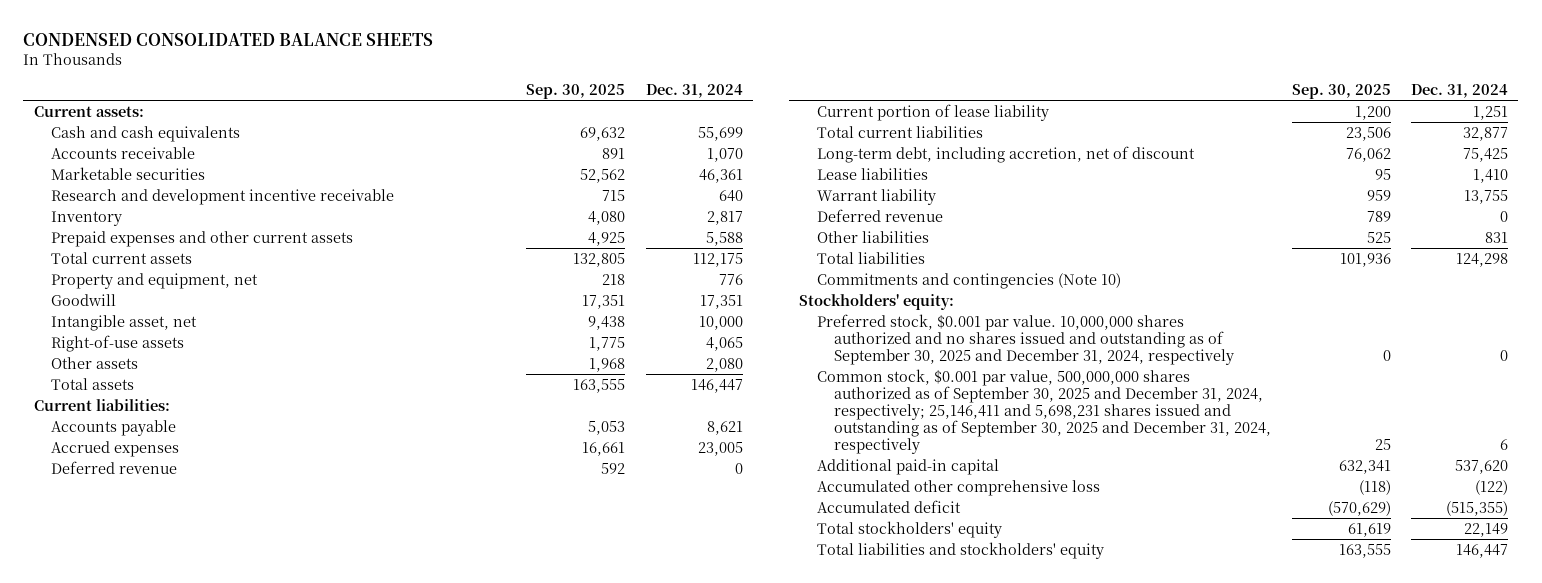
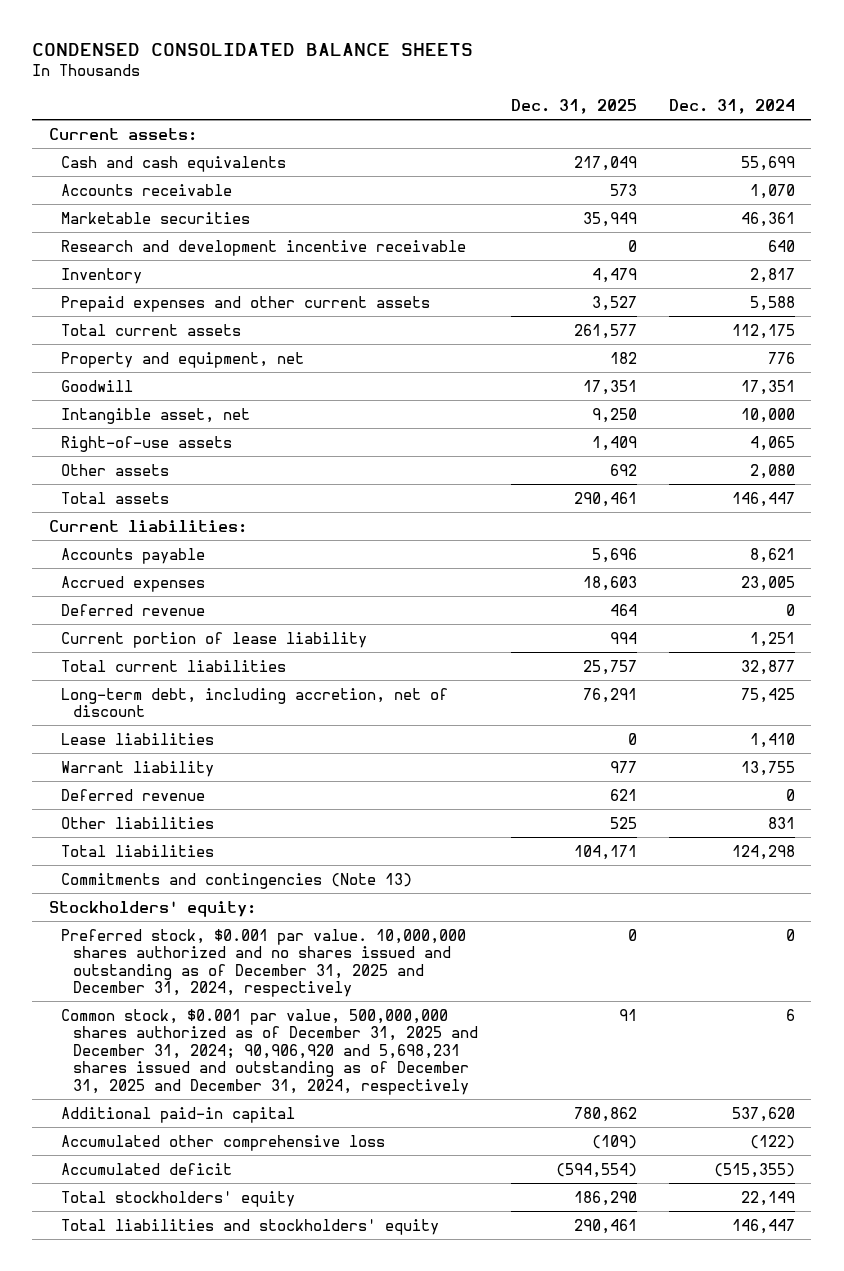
- | Sep. 30, 2025 | Dec. 31, 2024
+ | Dec. 31, 2025 | Dec. 31, 2024
- Commitments and contingencies (Note 10)
+ Commitments and contingencies (Note 13)
- Preferred stock, $0.001 par value. 10,000,000 shares authorized and no shares issued and outstanding as of September 30, 2025 and December 31, 2024, respectively | 0 | 0
- Common stock, $0.001 par value, 500,000,000 shares authorized as of September 30, 2025 and December 31, 2024, respectively; 25,146,411 and 5,698,231 shares issued and outstanding as of September 30, 2025 and December 31, 2024, respectively | 25 | 6
+ Preferred stock, $0.001 par value. 10,000,000 shares authorized and no shares issued and outstanding as of December 31, 2025 and December 31, 2024, respectively | 0 | 0
+ Common stock, $0.001 par value, 500,000,000 shares authorized as of December 31, 2025 and December 31, 2024; 90,906,920 and 5,698,231 shares issued and outstanding as of December 31, 2025 and December 31, 2024, respectively | 91 | 6

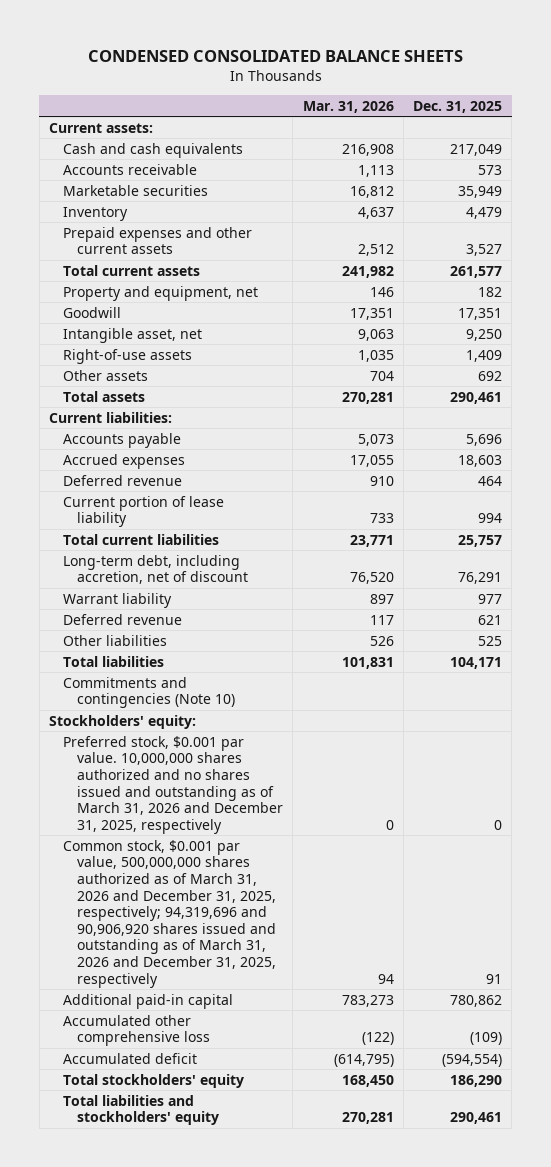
- | Dec. 31, 2025 | Dec. 31, 2024
+ | Mar. 31, 2026 | Dec. 31, 2025
- Research and development incentive receivable | 0 | 640
- Lease liabilities | 0 | 1,410
- Commitments and contingencies (Note 13)
+ Commitments and contingencies (Note 10)
- Preferred stock, $0.001 par value. 10,000,000 shares authorized and no shares issued and outstanding as of December 31, 2025 and December 31, 2024, respectively | 0 | 0
- Common stock, $0.001 par value, 500,000,000 shares authorized as of December 31, 2025 and December 31, 2024; 90,906,920 and 5,698,231 shares issued and outstanding as of December 31, 2025 and December 31, 2024, respectively | 91 | 6
+ Preferred stock, $0.001 par value. 10,000,000 shares authorized and no shares issued and outstanding as of March 31, 2026 and December 31, 2025, respectively | 0 | 0
+ Common stock, $0.001 par value, 500,000,000 shares authorized as of March 31, 2026 and December 31, 2025, respectively; 94,319,696 and 90,906,920 shares issued and outstanding as of March 31, 2026 and December 31, 2025, respectively | 94 | 91

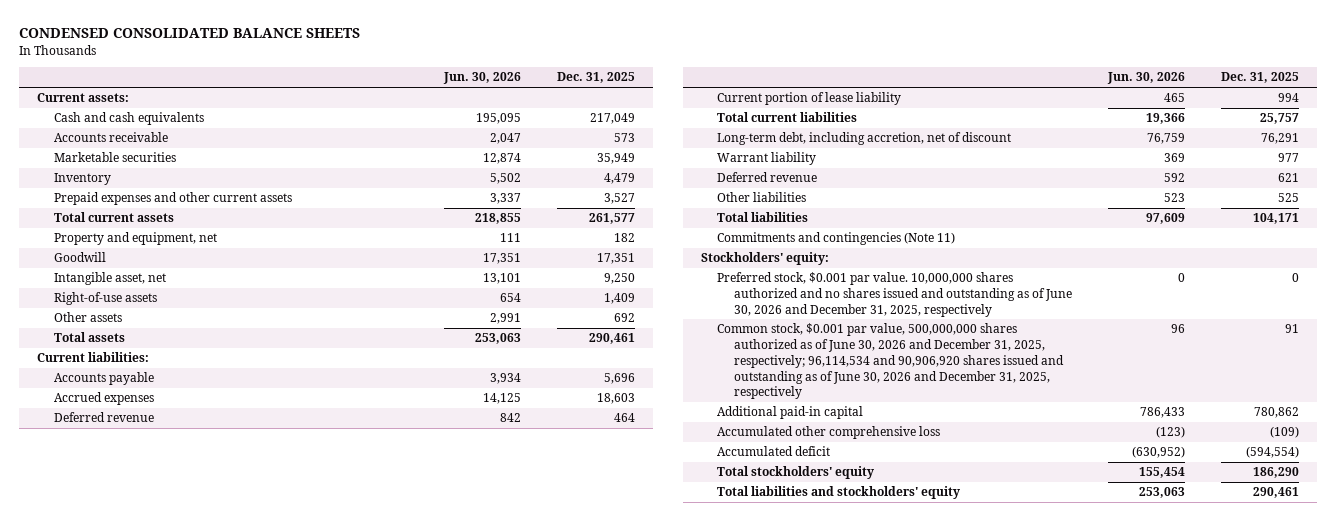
- | Mar. 31, 2026 | Dec. 31, 2025
+ | Jun. 30, 2026 | Dec. 31, 2025
- Commitments and contingencies (Note 10)
+ Commitments and contingencies (Note 11)
- Preferred stock, $0.001 par value. 10,000,000 shares authorized and no shares issued and outstanding as of March 31, 2026 and December 31, 2025, respectively | 0 | 0
- Common stock, $0.001 par value, 500,000,000 shares authorized as of March 31, 2026 and December 31, 2025, respectively; 94,319,696 and 90,906,920 shares issued and outstanding as of March 31, 2026 and December 31, 2025, respectively | 94 | 91
+ Preferred stock, $0.001 par value. 10,000,000 shares authorized and no shares issued and outstanding as of June 30, 2026 and December 31, 2025, respectively | 0 | 0
+ Common stock, $0.001 par value, 500,000,000 shares authorized as of June 30, 2026 and December 31, 2025, respectively; 96,114,534 and 90,906,920 shares issued and outstanding as of June 30, 2026 and December 31, 2025, respectively | 96 | 91

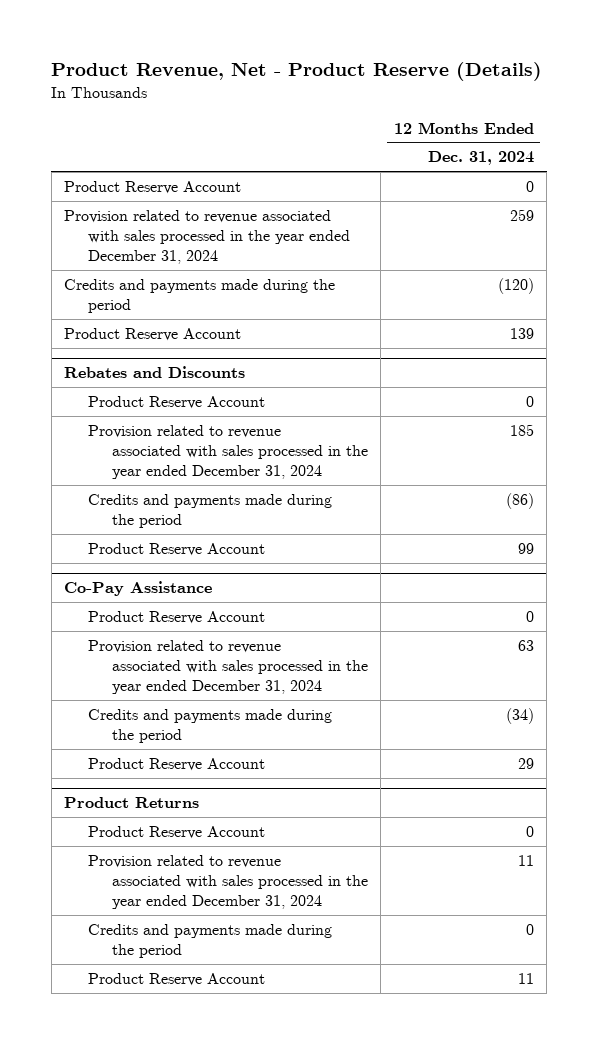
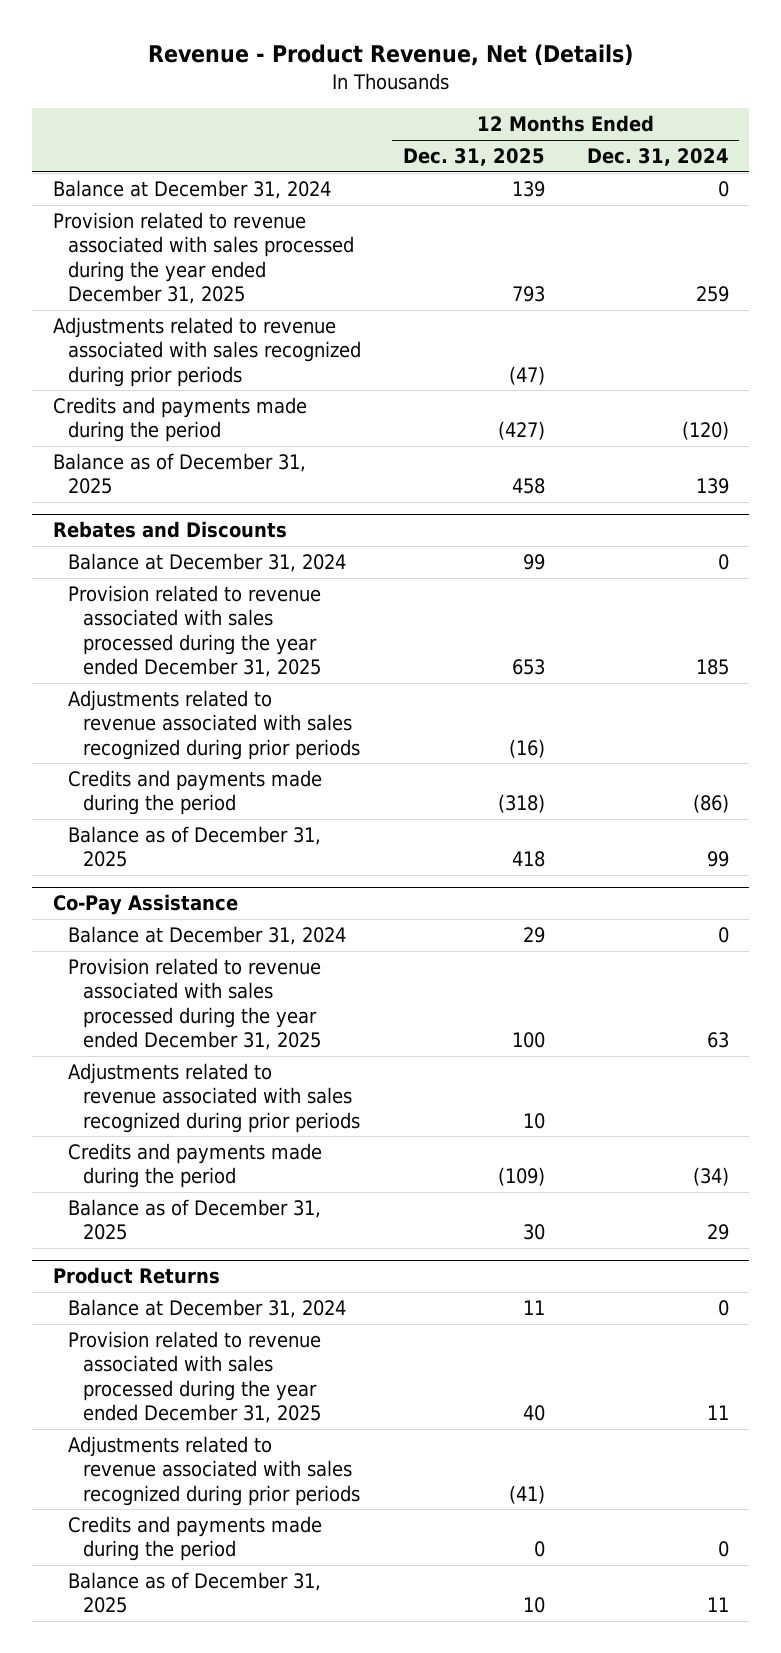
- Product Revenue, Net - Product Reserve (Details)
+ Revenue - Product Revenue, Net (Details)
- | 12 Months Ended Dec. 31, 2024
+ | 12 Months Ended Dec. 31, 2025 | 12 Months Ended Dec. 31, 2024
- Product Reserve Account | 0
- Provision related to revenue associated with sales processed in the year ended December 31, 2024 | 259
+ Balance at December 31, 2024 | 139 | 0
+ Provision related to revenue associated with sales processed during the year ended December 31, 2025 | 793 | 259
+ Adjustments related to revenue associated with sales recognized during prior periods | (47) |
- Product Reserve Account | 139
+ Balance as of December 31, 2025 | 458 | 139
@ Rebates and Discounts
- Product Reserve Account | 0
- Provision related to revenue associated with sales processed in the year ended December 31, 2024 | 185
+ Balance at December 31, 2024 | 99 | 0
+ Provision related to revenue associated with sales processed during the year ended December 31, 2025 | 653 | 185
+ Adjustments related to revenue associated with sales recognized during prior periods | (16) |
- Product Reserve Account | 99
+ Balance as of December 31, 2025 | 418 | 99
@ Co-Pay Assistance
- Product Reserve Account | 0
- Provision related to revenue associated with sales processed in the year ended December 31, 2024 | 63
+ Balance at December 31, 2024 | 29 | 0
+ Provision related to revenue associated with sales processed during the year ended December 31, 2025 | 100 | 63
+ Adjustments related to revenue associated with sales recognized during prior periods | 10 |
- Product Reserve Account | 29
+ Balance as of December 31, 2025 | 30 | 29
@ Product Returns
- Product Reserve Account | 0
- Provision related to revenue associated with sales processed in the year ended December 31, 2024 | 11
+ Balance at December 31, 2024 | 11 | 0
+ Provision related to revenue associated with sales processed during the year ended December 31, 2025 | 40 | 11
+ Adjustments related to revenue associated with sales recognized during prior periods | (41) |
- Product Reserve Account | 11
+ Balance as of December 31, 2025 | 10 | 11

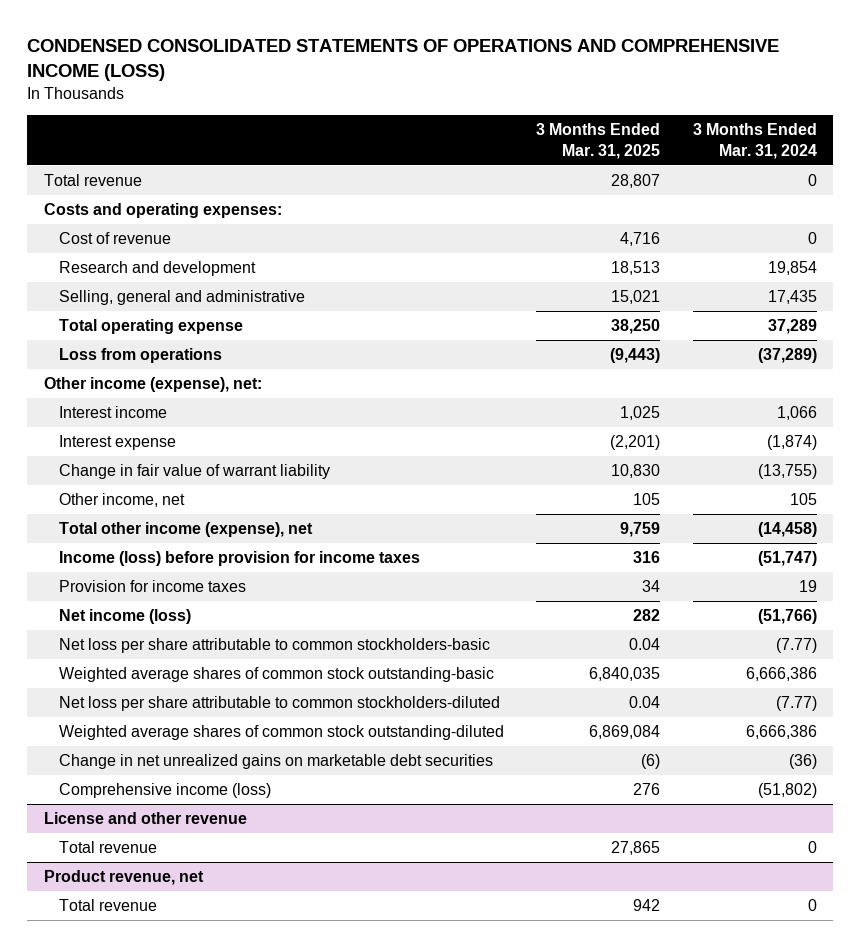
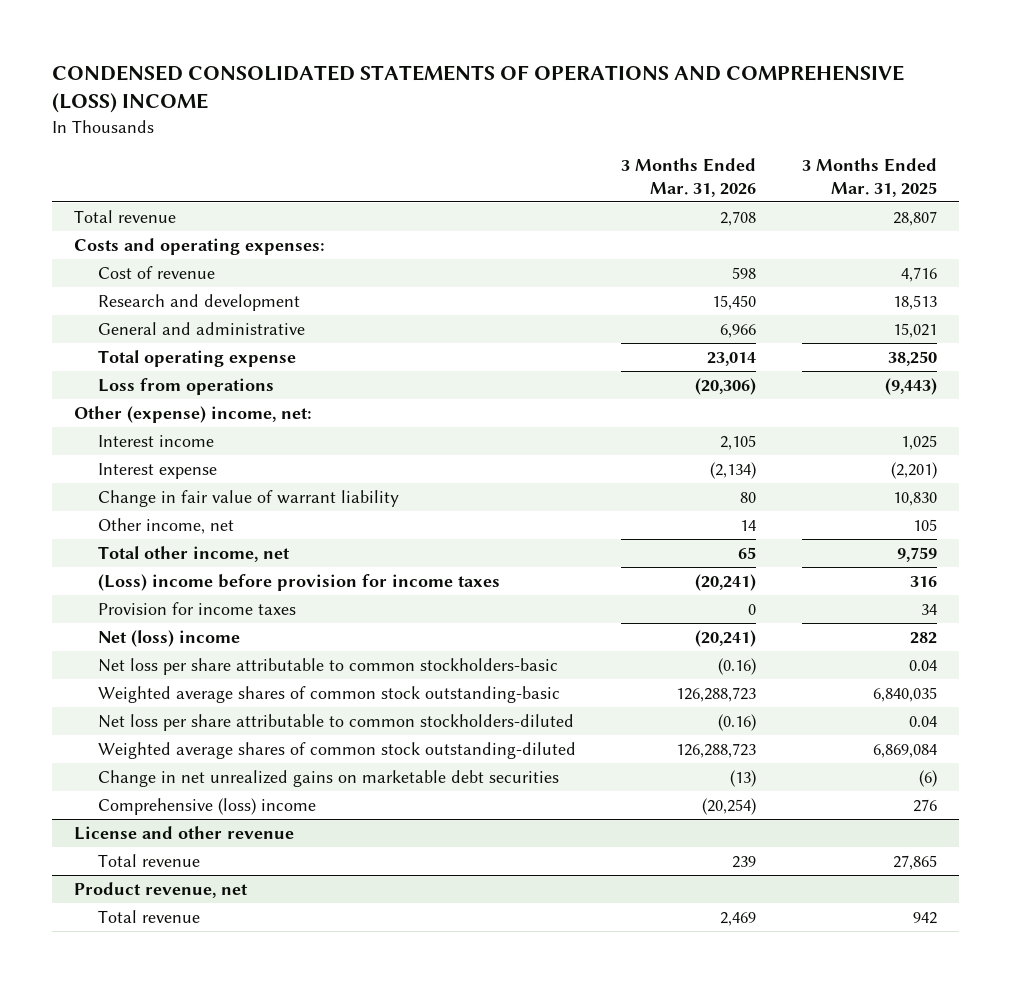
- CONDENSED CONSOLIDATED STATEMENTS OF OPERATIONS AND COMPREHENSIVE INCOME (LOSS)
+ CONDENSED CONSOLIDATED STATEMENTS OF OPERATIONS AND COMPREHENSIVE (LOSS) INCOME
- | 3 Months Ended Mar. 31, 2025 | 3 Months Ended Mar. 31, 2024
+ | 3 Months Ended Mar. 31, 2026 | 3 Months Ended Mar. 31, 2025
- Selling, general and administrative | 15,021 | 17,435
+ General and administrative | 6,966 | 15,021
- Other income (expense), net:
+ Other (expense) income, net:
- Total other income (expense), net | 9,759 | (14,458)
- Income (loss) before provision for income taxes | 316 | (51,747)
+ Total other income, net | 65 | 9,759
+ (Loss) income before provision for income taxes | (20,241) | 316
- Net income (loss) | 282 | (51,766)
+ Net (loss) income | (20,241) | 282
- Comprehensive income (loss) | 276 | (51,802)
+ Comprehensive (loss) income | (20,254) | 276

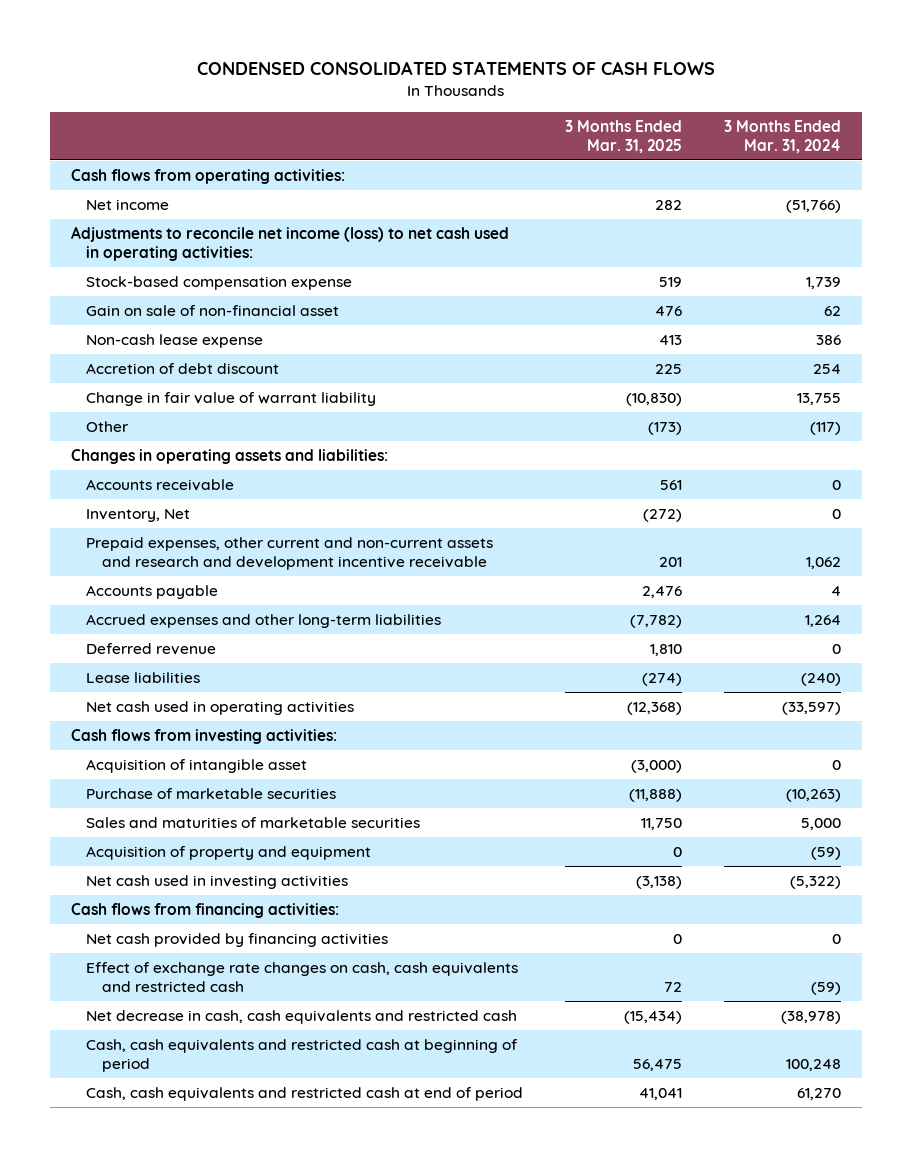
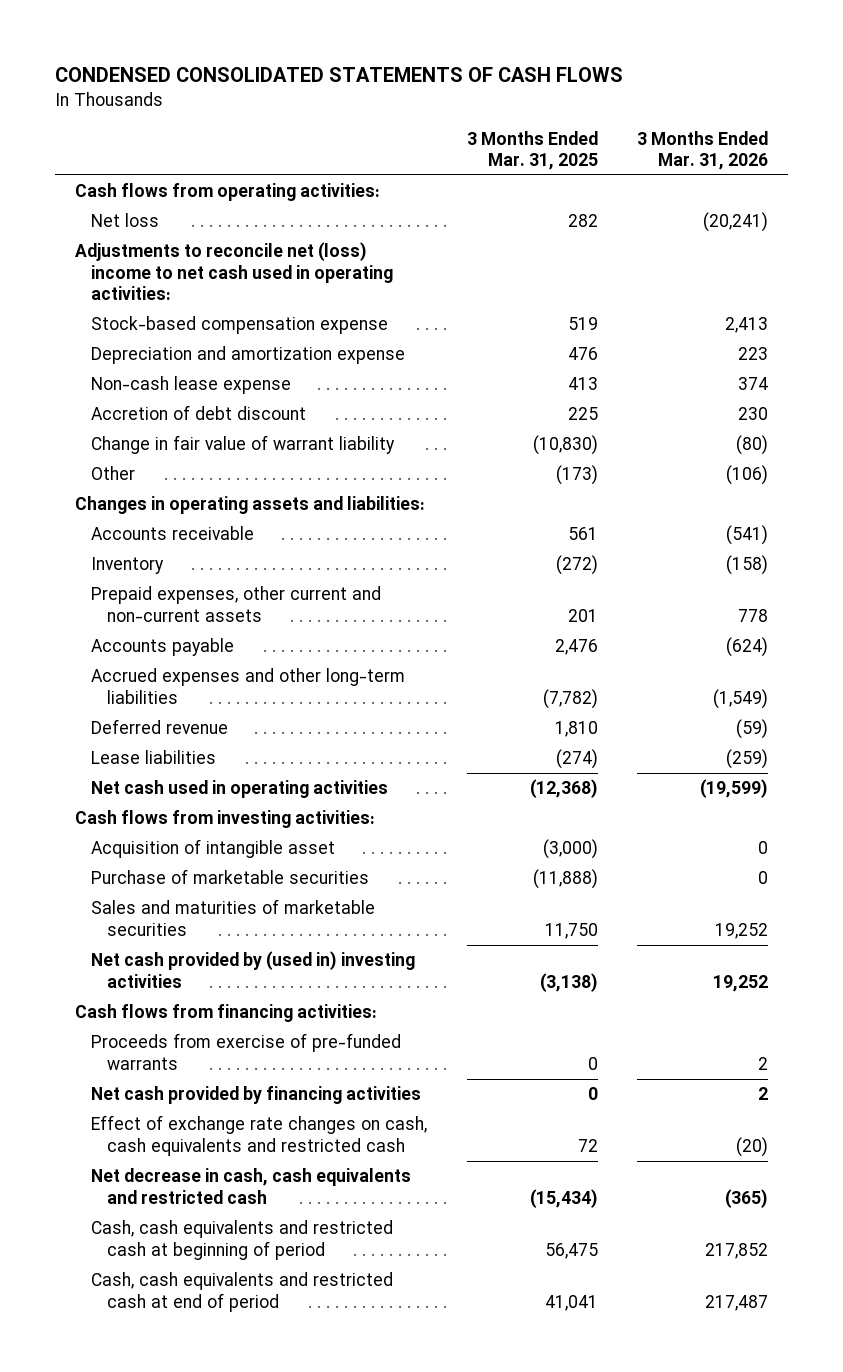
- | 3 Months Ended Mar. 31, 2025 | 3 Months Ended Mar. 31, 2024
+ | 3 Months Ended Mar. 31, 2025 | 3 Months Ended Mar. 31, 2026
- Net income | 282 | (51,766)
- Adjustments to reconcile net income (loss) to net cash used in operating activities:
+ Net loss | 282 | (20,241)
+ Adjustments to reconcile net (loss) income to net cash used in operating activities:
- Gain on sale of non-financial asset | 476 | 62
+ Depreciation and amortization expense | 476 | 223
- Inventory, Net | (272) | 0
- Prepaid expenses, other current and non-current assets and research and development incentive receivable | 201 | 1,062
+ Inventory | (272) | (158)
+ Prepaid expenses, other current and non-current assets | 201 | 778
- Acquisition of property and equipment | 0 | (59)
- Net cash used in investing activities | (3,138) | (5,322)
+ Net cash provided by (used in) investing activities | (3,138) | 19,252
+ Proceeds from exercise of pre-funded warrants | 0 | 2

